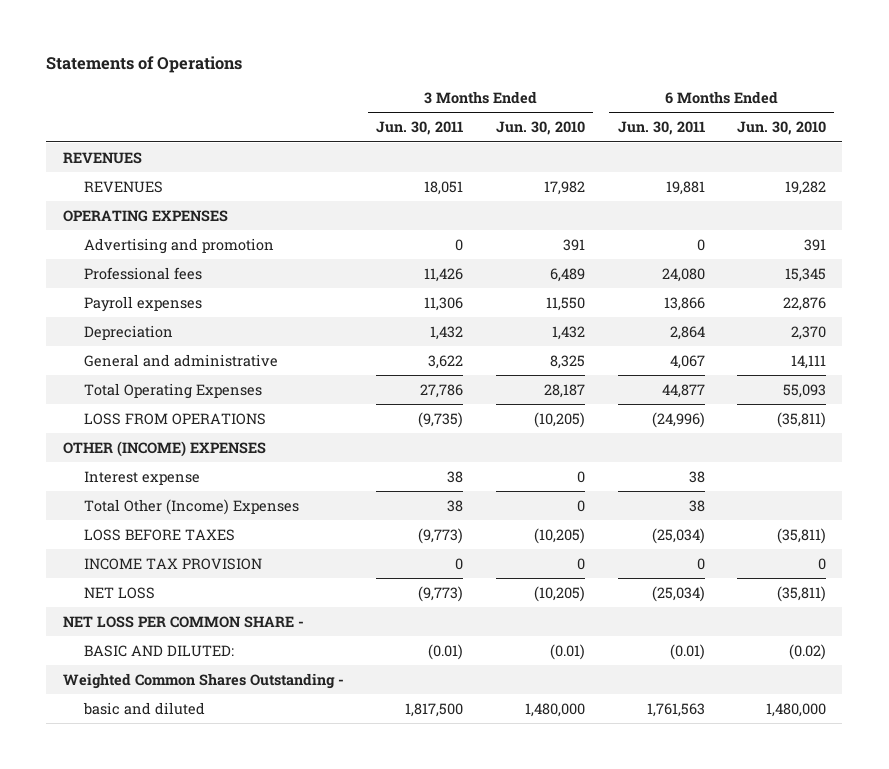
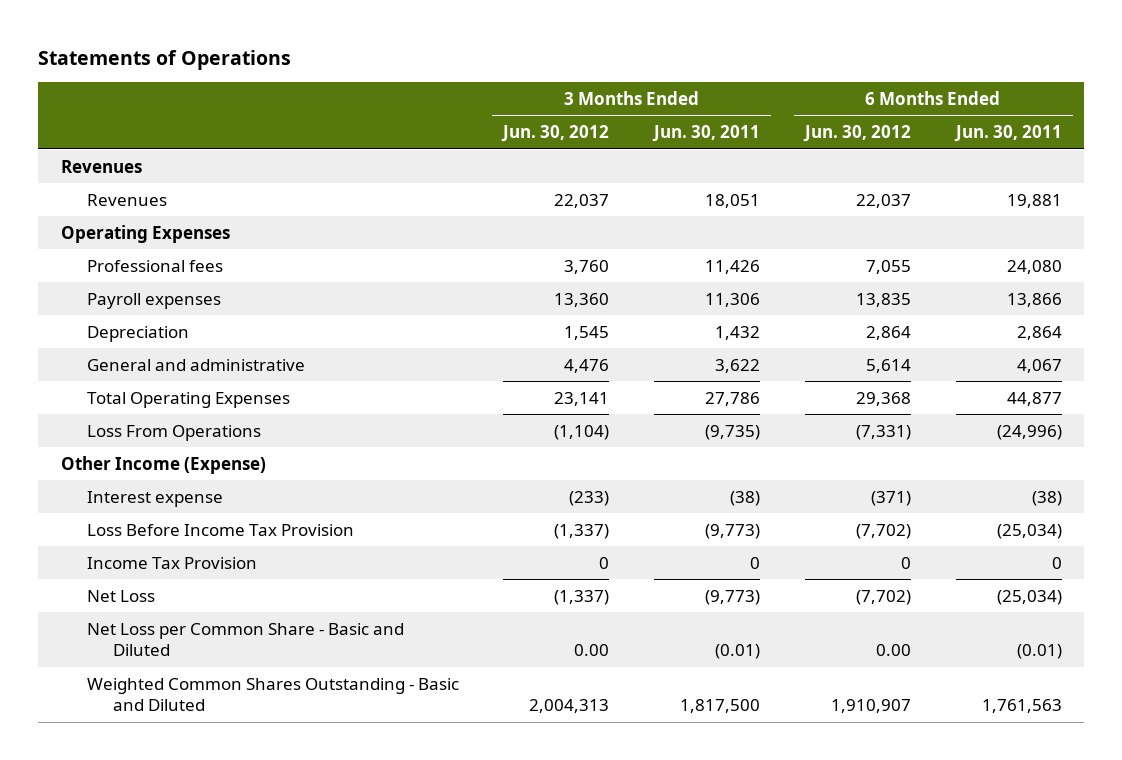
- | 3 Months Ended Jun. 30, 2011 | 3 Months Ended Jun. 30, 2010 | 6 Months Ended Jun. 30, 2011 | 6 Months Ended Jun. 30, 2010
+ | 3 Months Ended Jun. 30, 2012 | 3 Months Ended Jun. 30, 2011 | 6 Months Ended Jun. 30, 2012 | 6 Months Ended Jun. 30, 2011
- REVENUES
- REVENUES | 18,051 | 17,982 | 19,881 | 19,282
- OPERATING EXPENSES
- Advertising and promotion | 0 | 391 | 0 | 391
+ Revenues
+ Revenues | 22,037 | 18,051 | 22,037 | 19,881
+ Operating Expenses
- LOSS FROM OPERATIONS | (9,735) | (10,205) | (24,996) | (35,811)
- OTHER (INCOME) EXPENSES
- Interest expense | 38 | 0 | 38 |
- Total Other (Income) Expenses | 38 | 0 | 38 |
- LOSS BEFORE TAXES | (9,773) | (10,205) | (25,034) | (35,811)
- INCOME TAX PROVISION | 0 | 0 | 0 | 0
- NET LOSS | (9,773) | (10,205) | (25,034) | (35,811)
- NET LOSS PER COMMON SHARE -
- BASIC AND DILUTED: | (0.01) | (0.01) | (0.01) | (0.02)
- Weighted Common Shares Outstanding -
- basic and diluted | 1,817,500 | 1,480,000 | 1,761,563 | 1,480,000
+ Loss From Operations | (1,104) | (9,735) | (7,331) | (24,996)
+ Other Income (Expense)
+ Interest expense | (233) | (38) | (371) | (38)
+ Loss Before Income Tax Provision | (1,337) | (9,773) | (7,702) | (25,034)
+ Income Tax Provision | 0 | 0 | 0 | 0
+ Net Loss | (1,337) | (9,773) | (7,702) | (25,034)
+ Net Loss per Common Share - Basic and Diluted | 0.00 | (0.01) | 0.00 | (0.01)
+ Weighted Common Shares Outstanding - Basic and Diluted | 2,004,313 | 1,817,500 | 1,910,907 | 1,761,563

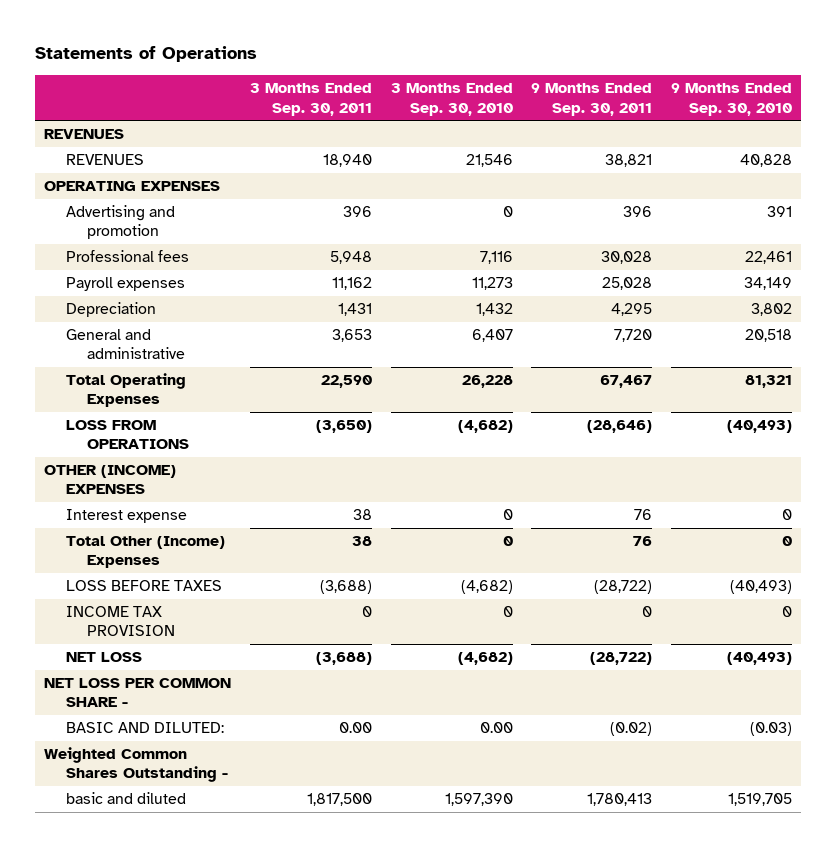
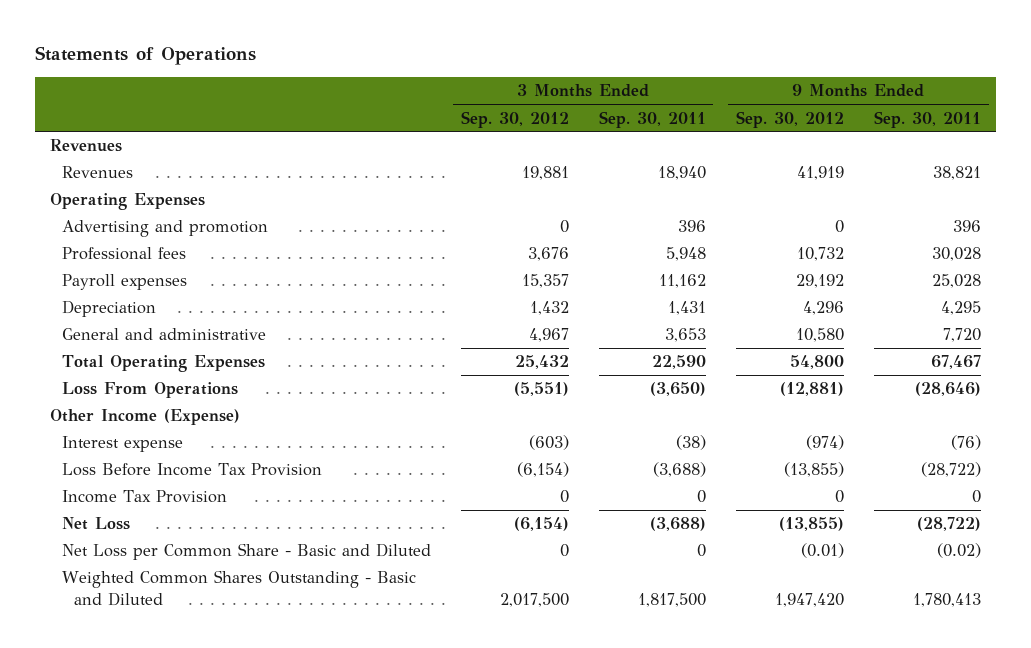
- | 3 Months Ended Sep. 30, 2011 | 3 Months Ended Sep. 30, 2010 | 9 Months Ended Sep. 30, 2011 | 9 Months Ended Sep. 30, 2010
+ | 3 Months Ended Sep. 30, 2012 | 3 Months Ended Sep. 30, 2011 | 9 Months Ended Sep. 30, 2012 | 9 Months Ended Sep. 30, 2011
- REVENUES
- REVENUES | 18,940 | 21,546 | 38,821 | 40,828
- OPERATING EXPENSES
+ Revenues
+ Revenues | 19,881 | 18,940 | 41,919 | 38,821
+ Operating Expenses
- LOSS FROM OPERATIONS | (3,650) | (4,682) | (28,646) | (40,493)
- OTHER (INCOME) EXPENSES
- Interest expense | 38 | 0 | 76 | 0
- Total Other (Income) Expenses | 38 | 0 | 76 | 0
- LOSS BEFORE TAXES | (3,688) | (4,682) | (28,722) | (40,493)
- INCOME TAX PROVISION | 0 | 0 | 0 | 0
- NET LOSS | (3,688) | (4,682) | (28,722) | (40,493)
- NET LOSS PER COMMON SHARE -
- BASIC AND DILUTED: | 0.00 | 0.00 | (0.02) | (0.03)
- Weighted Common Shares Outstanding -
- basic and diluted | 1,817,500 | 1,597,390 | 1,780,413 | 1,519,705
+ Loss From Operations | (5,551) | (3,650) | (12,881) | (28,646)
+ Other Income (Expense)
+ Interest expense | (603) | (38) | (974) | (76)
+ Loss Before Income Tax Provision | (6,154) | (3,688) | (13,855) | (28,722)
+ Income Tax Provision | 0 | 0 | 0 | 0
+ Net Loss | (6,154) | (3,688) | (13,855) | (28,722)
+ Net Loss per Common Share - Basic and Diluted | 0 | 0 | (0.01) | (0.02)
+ Weighted Common Shares Outstanding - Basic and Diluted | 2,017,500 | 1,817,500 | 1,947,420 | 1,780,413

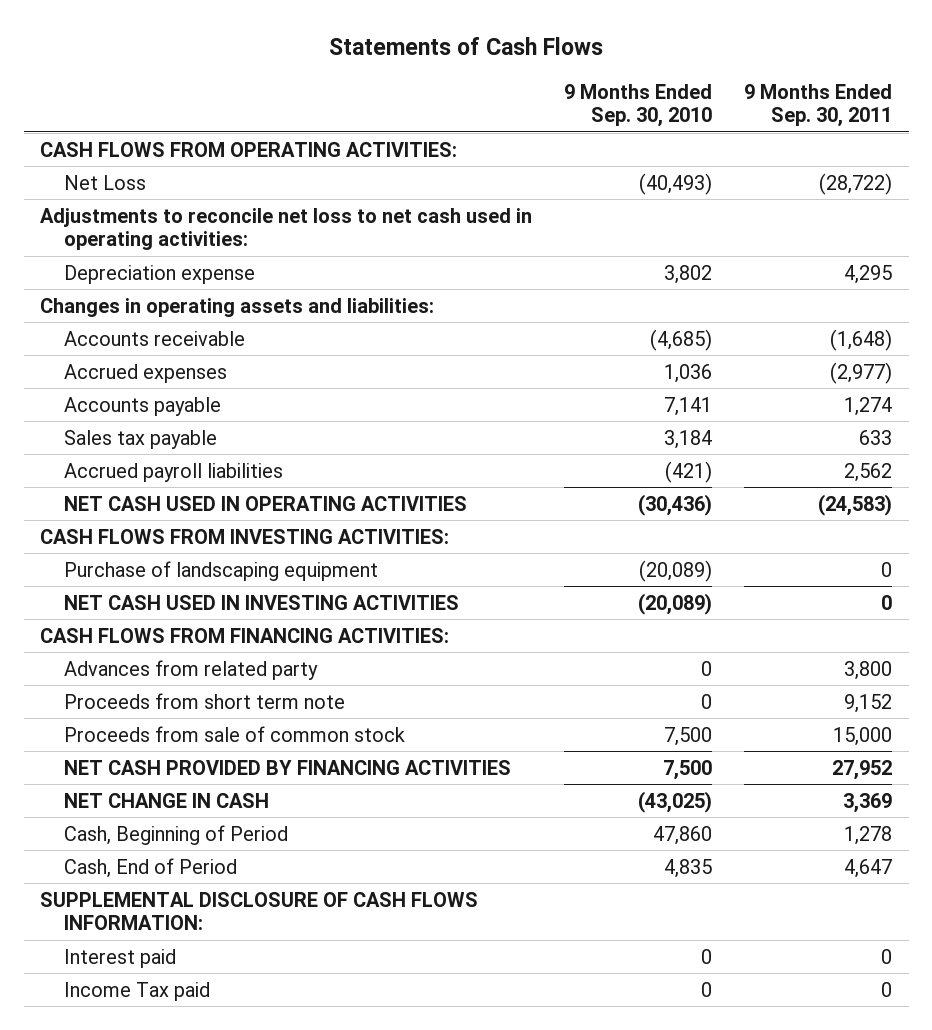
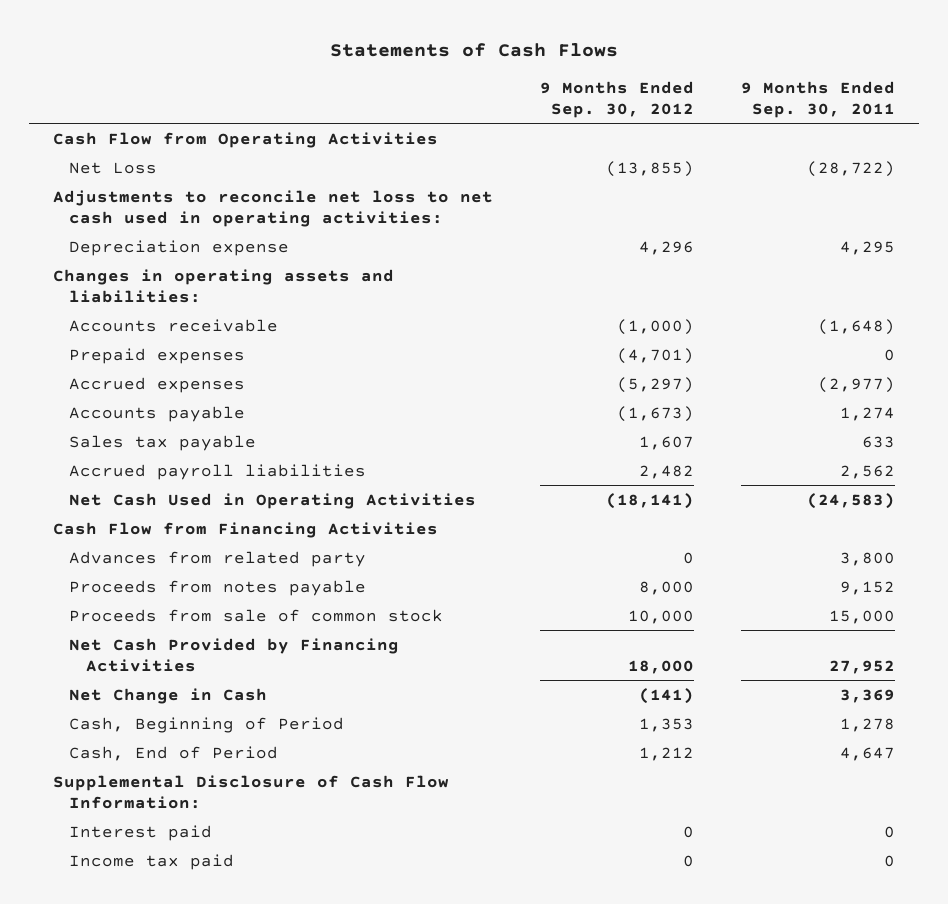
- | 9 Months Ended Sep. 30, 2010 | 9 Months Ended Sep. 30, 2011
+ | 9 Months Ended Sep. 30, 2012 | 9 Months Ended Sep. 30, 2011
- CASH FLOWS FROM OPERATING ACTIVITIES:
+ Cash Flow from Operating Activities
+ Prepaid expenses | (4,701) | 0
- NET CASH USED IN OPERATING ACTIVITIES | (30,436) | (24,583)
- CASH FLOWS FROM INVESTING ACTIVITIES:
- Purchase of landscaping equipment | (20,089) | 0
- NET CASH USED IN INVESTING ACTIVITIES | (20,089) | 0
- CASH FLOWS FROM FINANCING ACTIVITIES:
+ Net Cash Used in Operating Activities | (18,141) | (24,583)
+ Cash Flow from Financing Activities
- Proceeds from short term note | 0 | 9,152
+ Proceeds from notes payable | 8,000 | 9,152
- NET CASH PROVIDED BY FINANCING ACTIVITIES | 7,500 | 27,952
- NET CHANGE IN CASH | (43,025) | 3,369
+ Net Cash Provided by Financing Activities | 18,000 | 27,952
+ Net Change in Cash | (141) | 3,369
- SUPPLEMENTAL DISCLOSURE OF CASH FLOWS INFORMATION:
+ Supplemental Disclosure of Cash Flow Information:
- Income Tax paid | 0 | 0
+ Income tax paid | 0 | 0

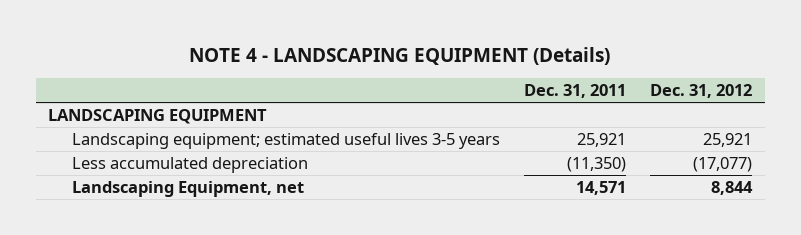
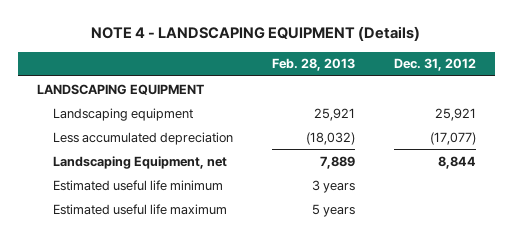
- | Dec. 31, 2011 | Dec. 31, 2012
+ | Feb. 28, 2013 | Dec. 31, 2012
- Landscaping equipment; estimated useful lives 3-5 years | 25,921 | 25,921
+ Landscaping equipment | 25,921 | 25,921
+ Estimated useful life minimum | 3 years |
+ Estimated useful life maximum | 5 years |

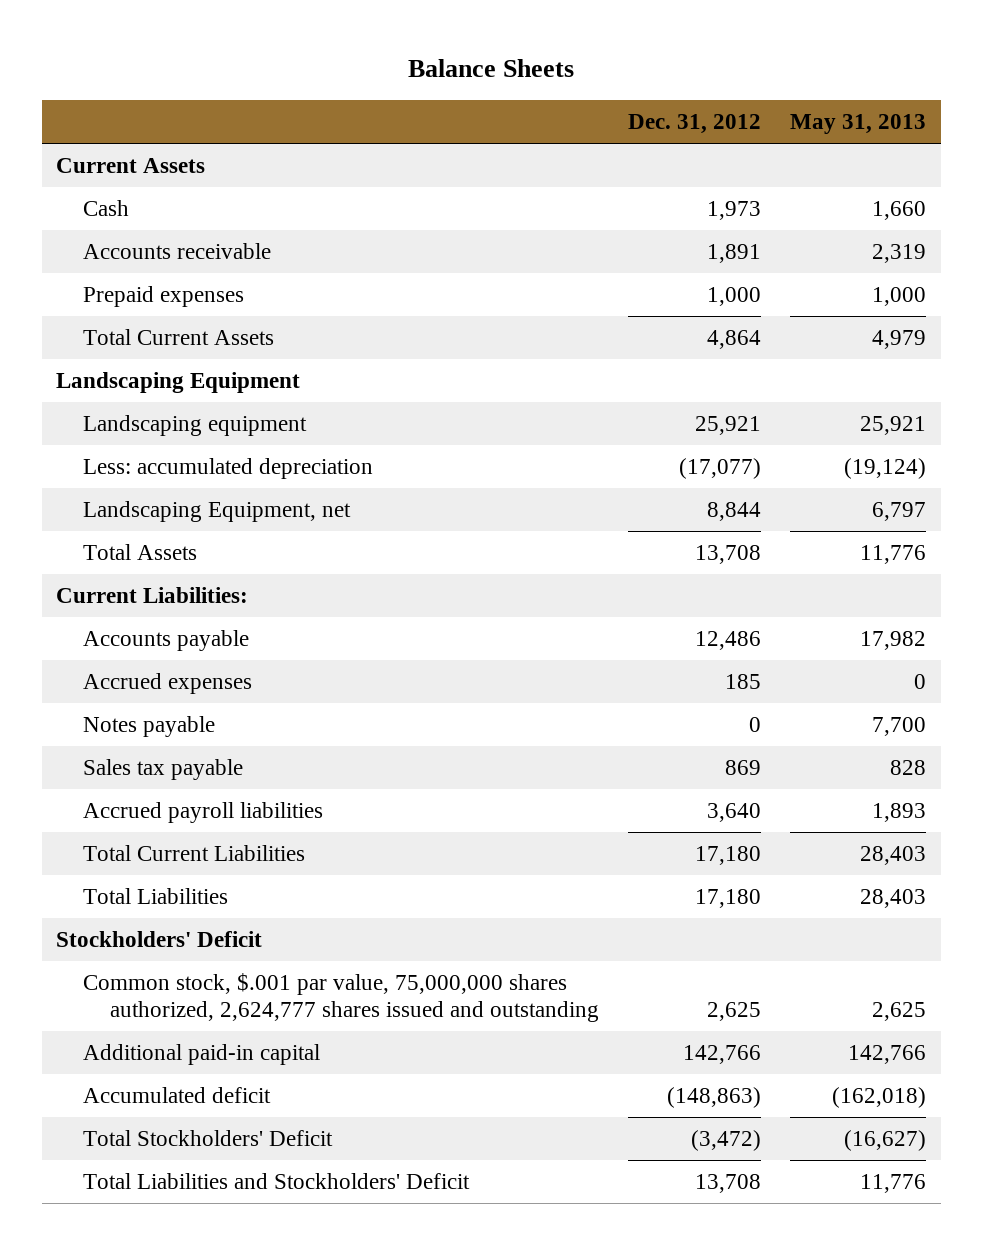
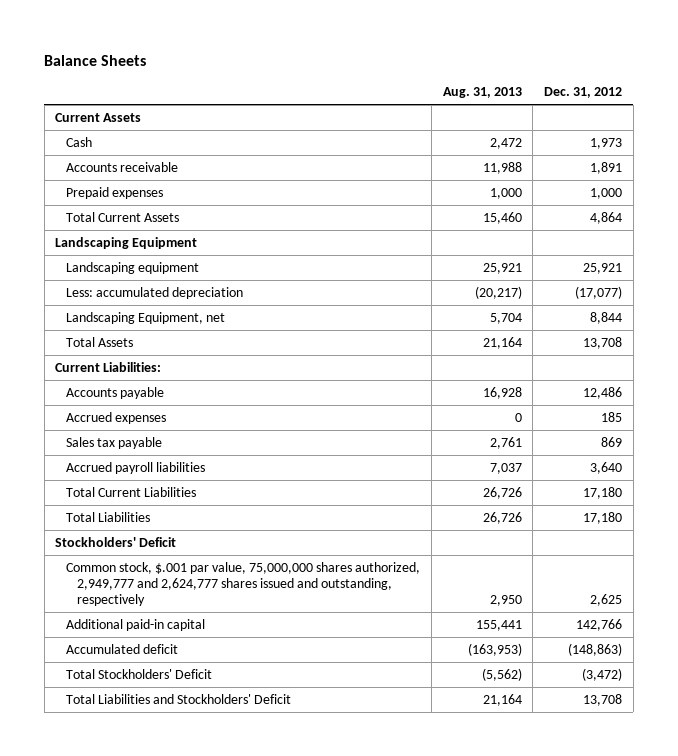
- | Dec. 31, 2012 | May 31, 2013
+ | Aug. 31, 2013 | Dec. 31, 2012
- Notes payable | 0 | 7,700
- Common stock, $.001 par value, 75,000,000 shares authorized, 2,624,777 shares issued and outstanding | 2,625 | 2,625
+ Common stock, $.001 par value, 75,000,000 shares authorized, 2,949,777 and 2,624,777 shares issued and outstanding, respectively | 2,950 | 2,625

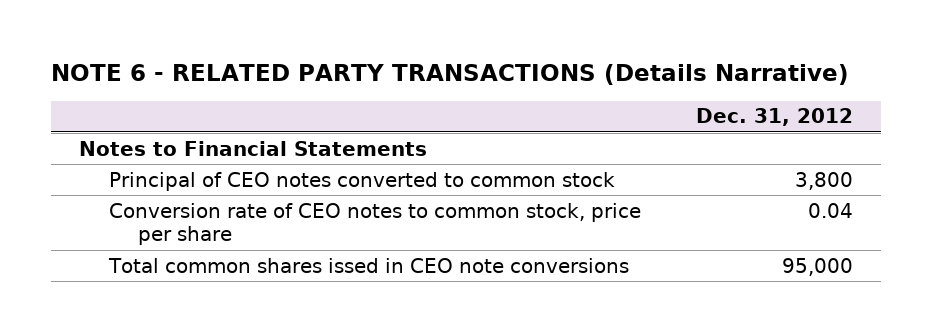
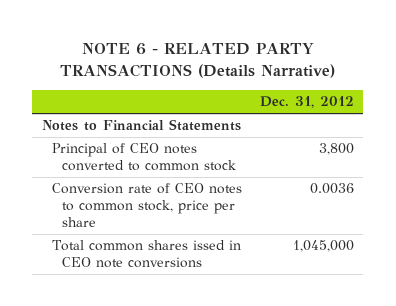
- Conversion rate of CEO notes to common stock, price per share | 0.04
- Total common shares issed in CEO note conversions | 95,000
+ Conversion rate of CEO notes to common stock, price per share | 0.0036
+ Total common shares issed in CEO note conversions | 1,045,000

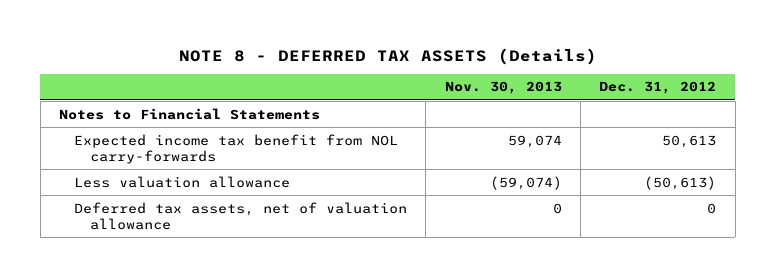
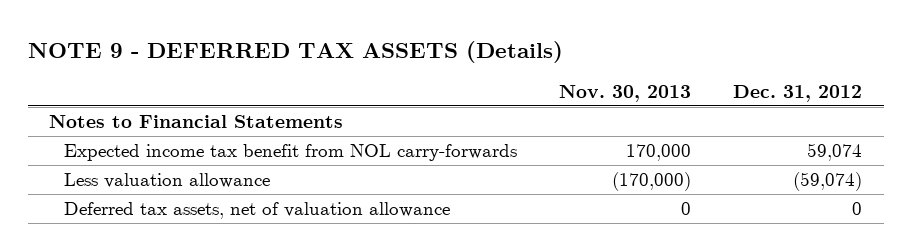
- NOTE 8 - DEFERRED TAX ASSETS (Details)
+ NOTE 9 - DEFERRED TAX ASSETS (Details)
- Expected income tax benefit from NOL carry-forwards | 59,074 | 50,613
- Less valuation allowance | (59,074) | (50,613)
+ Expected income tax benefit from NOL carry-forwards | 170,000 | 59,074
+ Less valuation allowance | (170,000) | (59,074)

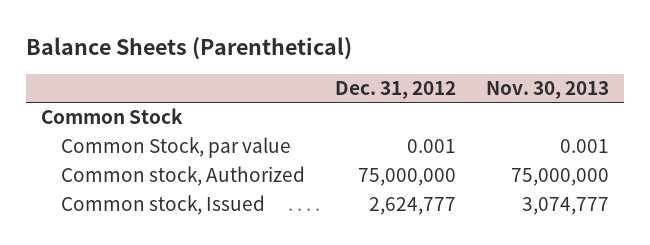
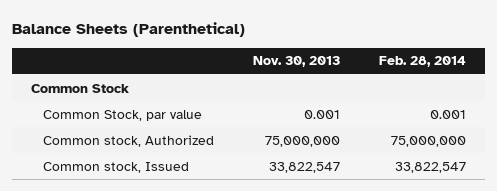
- | Dec. 31, 2012 | Nov. 30, 2013
+ | Nov. 30, 2013 | Feb. 28, 2014
- Common stock, Issued | 2,624,777 | 3,074,777
+ Common stock, Issued | 33,822,547 | 33,822,547

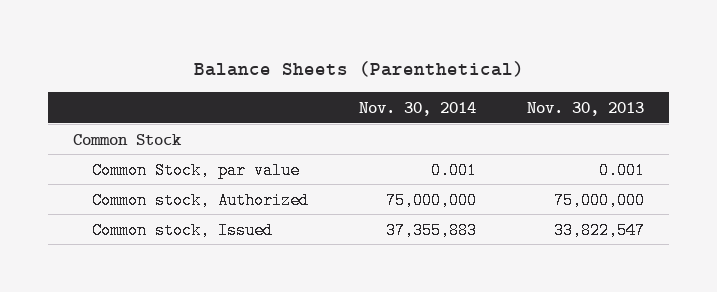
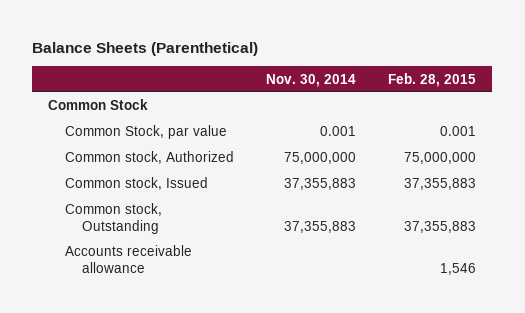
- | Nov. 30, 2014 | Nov. 30, 2013
+ | Nov. 30, 2014 | Feb. 28, 2015
+ Common stock, Outstanding | 37,355,883 | 37,355,883
+ Accounts receivable allowance | | 1,546

